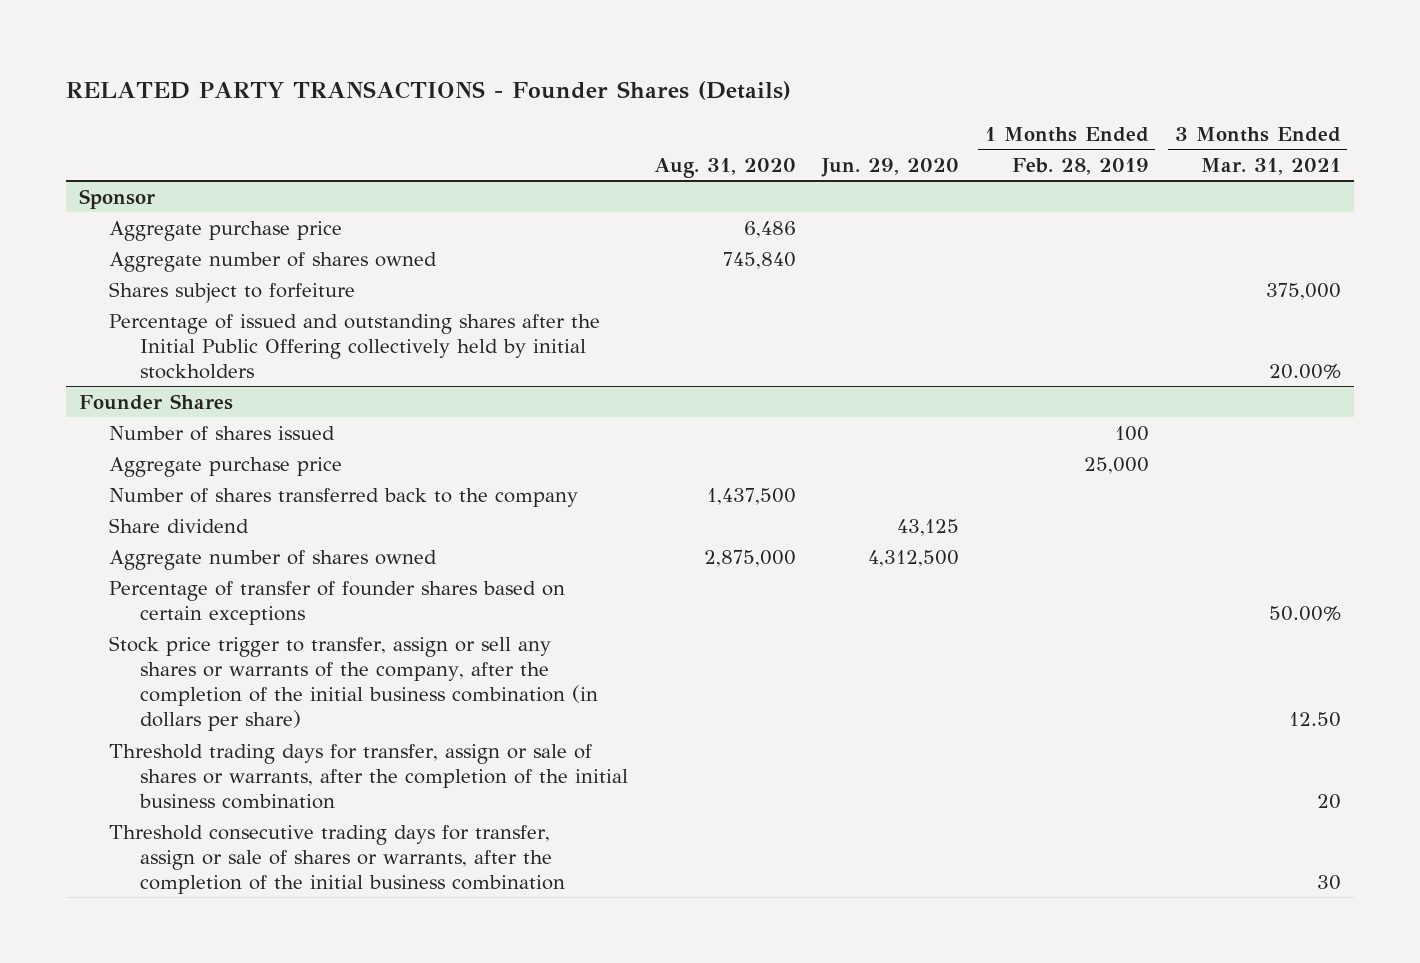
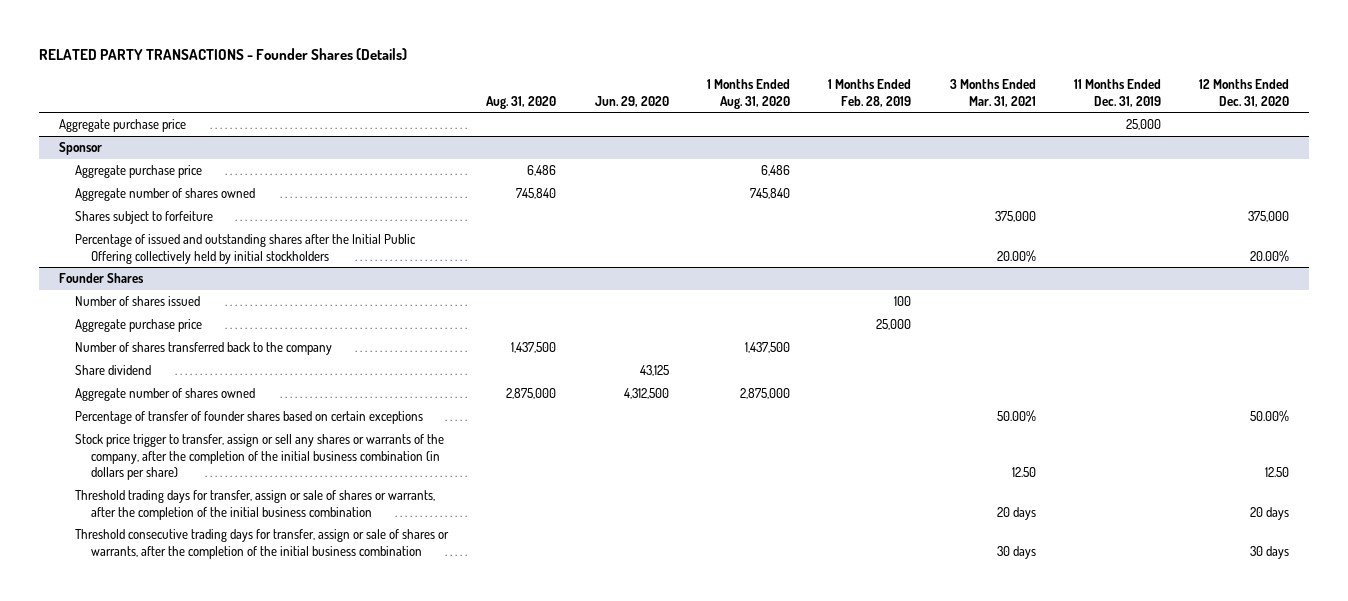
- | Aug. 31, 2020 | Jun. 29, 2020 | 1 Months Ended Feb. 28, 2019 | 3 Months Ended Mar. 31, 2021
+ | Aug. 31, 2020 | Jun. 29, 2020 | 1 Months Ended Aug. 31, 2020 | 1 Months Ended Feb. 28, 2019 | 3 Months Ended Mar. 31, 2021 | 11 Months Ended Dec. 31, 2019 | 12 Months Ended Dec. 31, 2020
+ Aggregate purchase price | | | | | | 25,000 |
@ Founder Shares
- Threshold trading days for transfer, assign or sale of shares or warrants, after the completion of the initial business combination | | | | 20
- Threshold consecutive trading days for transfer, assign or sale of shares or warrants, after the completion of the initial business combination | | | | 30
+ Threshold trading days for transfer, assign or sale of shares or warrants, after the completion of the initial business combination | | | | | 20 days | | 20 days
+ Threshold consecutive trading days for transfer, assign or sale of shares or warrants, after the completion of the initial business combination | | | | | 30 days | | 30 days

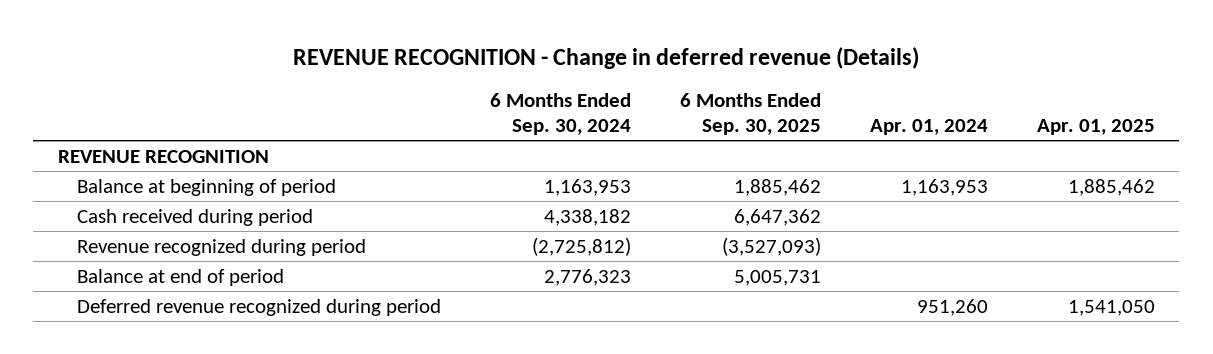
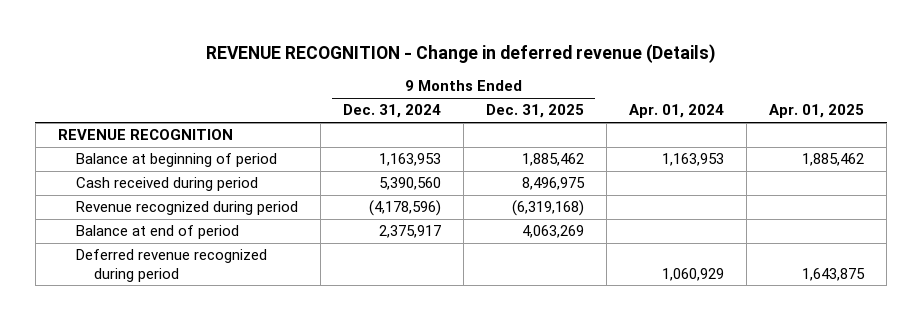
- | 6 Months Ended Sep. 30, 2024 | 6 Months Ended Sep. 30, 2025 | Apr. 01, 2024 | Apr. 01, 2025
+ | 9 Months Ended Dec. 31, 2024 | 9 Months Ended Dec. 31, 2025 | Apr. 01, 2024 | Apr. 01, 2025
- Deferred revenue recognized during period | | | 951,260 | 1,541,050
+ Deferred revenue recognized during period | | | 1,060,929 | 1,643,875

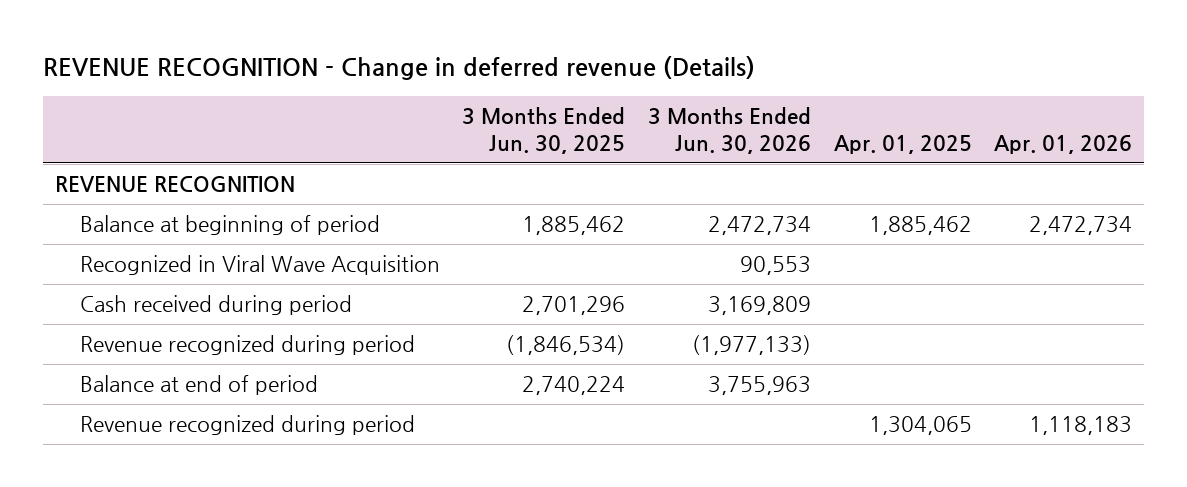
- | 9 Months Ended Dec. 31, 2024 | 9 Months Ended Dec. 31, 2025 | Apr. 01, 2024 | Apr. 01, 2025
+ | 3 Months Ended Jun. 30, 2025 | 3 Months Ended Jun. 30, 2026 | Apr. 01, 2025 | Apr. 01, 2026
+ Recognized in Viral Wave Acquisition | | 90,553 | |
- Deferred revenue recognized during period | | | 1,060,929 | 1,643,875
+ Revenue recognized during period | | | 1,304,065 | 1,118,183

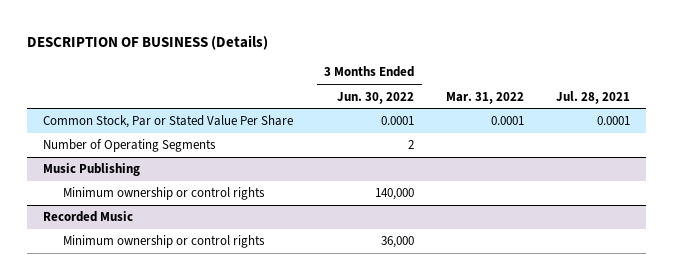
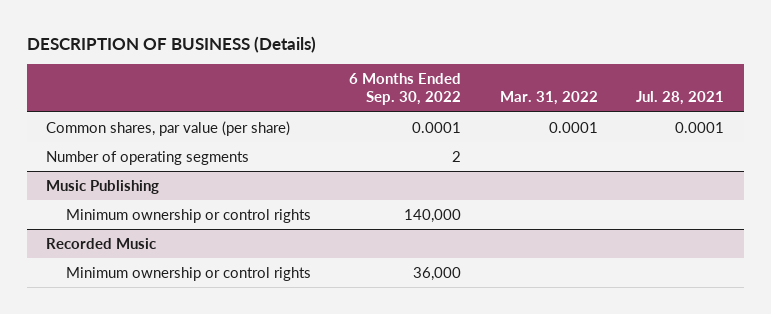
- | 3 Months Ended Jun. 30, 2022 | Mar. 31, 2022 | Jul. 28, 2021
+ | 6 Months Ended Sep. 30, 2022 | Mar. 31, 2022 | Jul. 28, 2021
- Common Stock, Par or Stated Value Per Share | 0.0001 | 0.0001 | 0.0001
- Number of Operating Segments | 2 | |
+ Common shares, par value (per share) | 0.0001 | 0.0001 | 0.0001
+ Number of operating segments | 2 | |

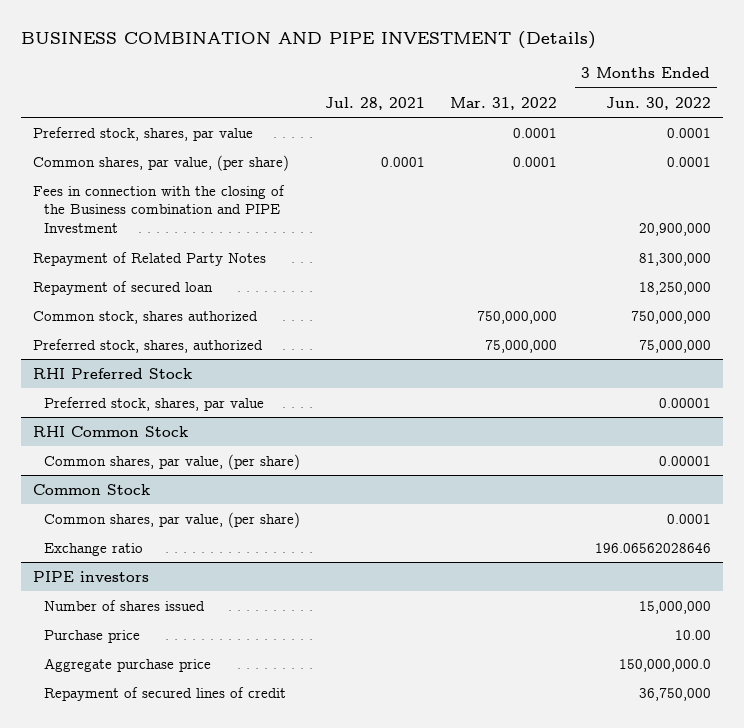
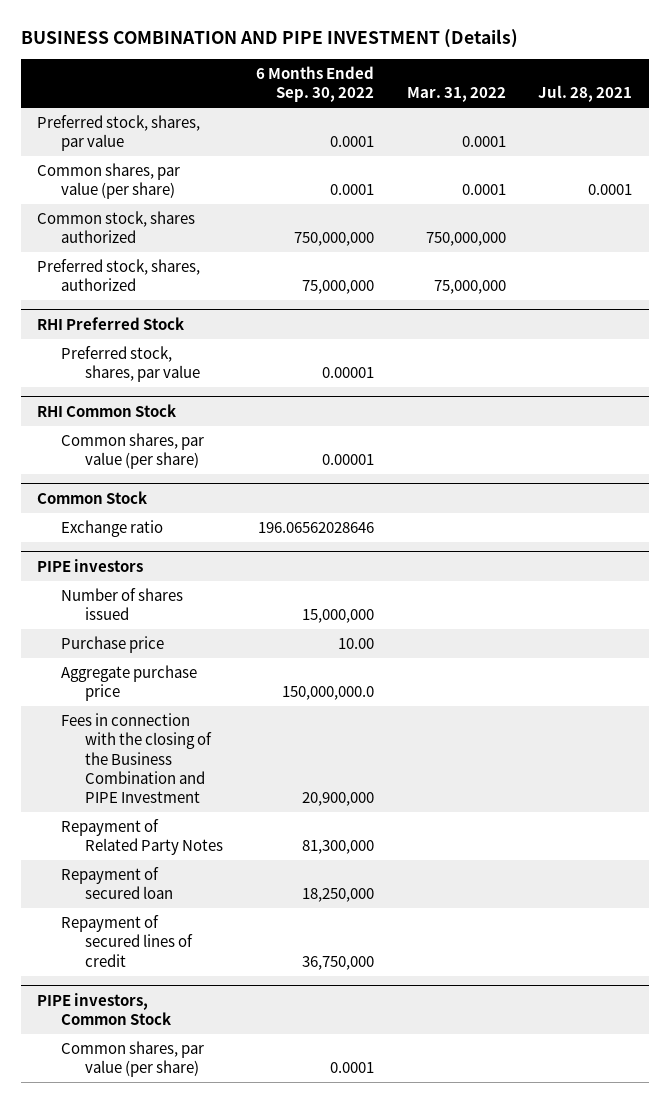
- | Jul. 28, 2021 | Mar. 31, 2022 | 3 Months Ended Jun. 30, 2022
+ | 6 Months Ended Sep. 30, 2022 | Mar. 31, 2022 | Jul. 28, 2021
- Common shares, par value, (per share) | 0.0001 | 0.0001 | 0.0001
- Fees in connection with the closing of the Business combination and PIPE Investment | | | 20,900,000
- Repayment of Related Party Notes | | | 81,300,000
- Repayment of secured loan | | | 18,250,000
+ Common shares, par value (per share) | 0.0001 | 0.0001 | 0.0001
@ RHI Common Stock
- Common shares, par value, (per share) | | | 0.00001
+ Common shares, par value (per share) | 0.00001 | |
@ Common Stock
- Common shares, par value, (per share) | | | 0.0001
@ PIPE investors
+ Fees in connection with the closing of the Business Combination and PIPE Investment | 20,900,000 | |
+ Repayment of Related Party Notes | 81,300,000 | |
+ Repayment of secured loan | 18,250,000 | |
+ PIPE investors, Common Stock
+ Common shares, par value (per share) | 0.0001 | |

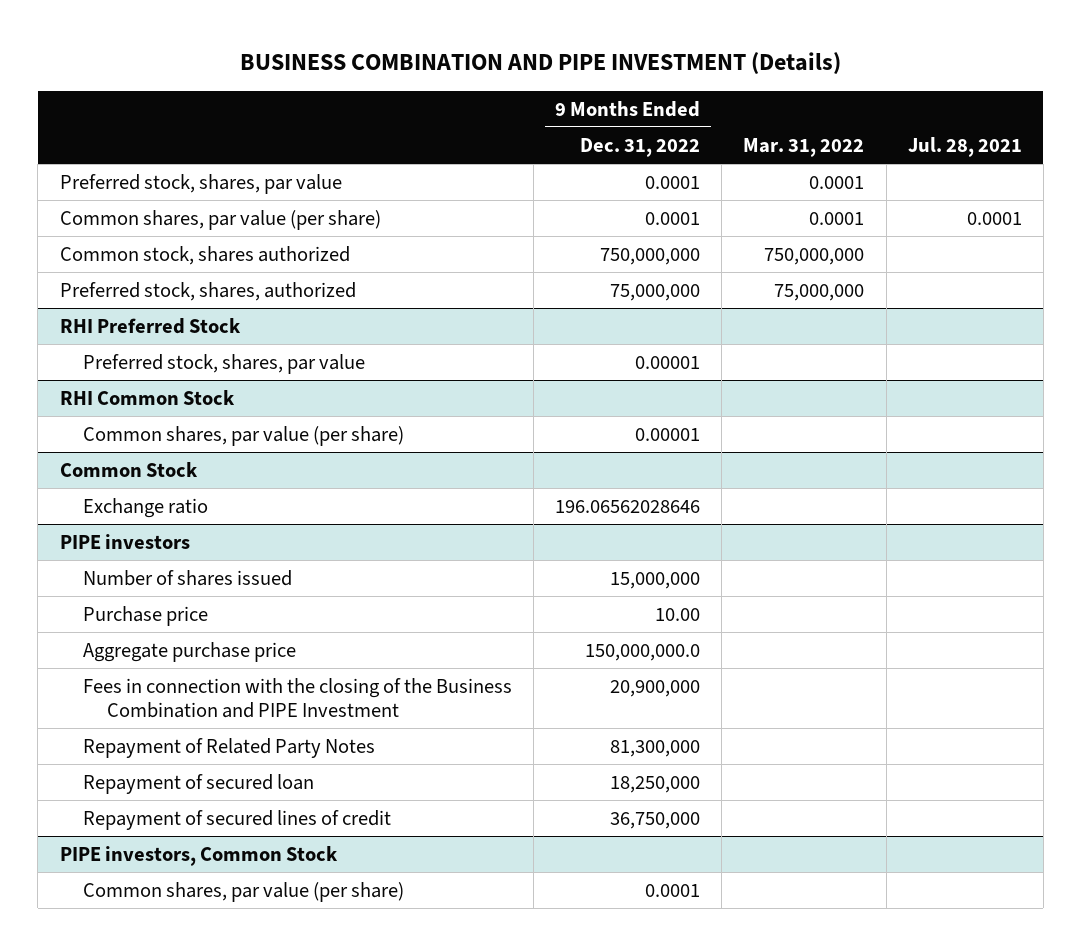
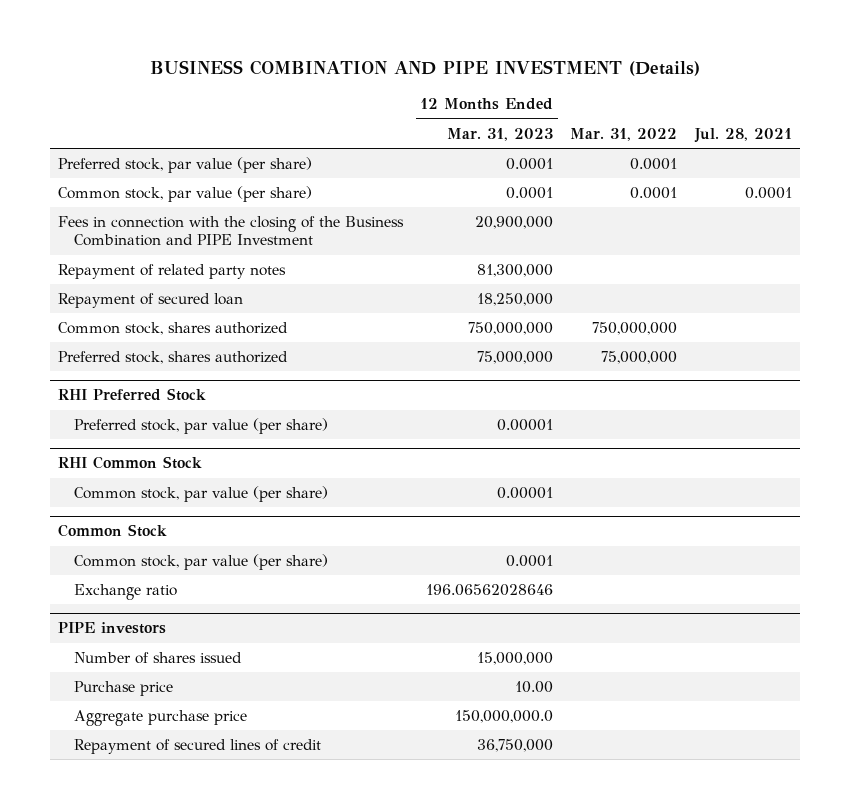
- | 9 Months Ended Dec. 31, 2022 | Mar. 31, 2022 | Jul. 28, 2021
+ | 12 Months Ended Mar. 31, 2023 | Mar. 31, 2022 | Jul. 28, 2021
- Preferred stock, shares, par value | 0.0001 | 0.0001 |
- Common shares, par value (per share) | 0.0001 | 0.0001 | 0.0001
+ Preferred stock, par value (per share) | 0.0001 | 0.0001 |
+ Common stock, par value (per share) | 0.0001 | 0.0001 | 0.0001
+ Fees in connection with the closing of the Business Combination and PIPE Investment | 20,900,000 | |
+ Repayment of related party notes | 81,300,000 | |
+ Repayment of secured loan | 18,250,000 | |
- Preferred stock, shares, authorized | 75,000,000 | 75,000,000 |
+ Preferred stock, shares authorized | 75,000,000 | 75,000,000 |
@ RHI Preferred Stock
- Preferred stock, shares, par value | 0.00001 | |
+ Preferred stock, par value (per share) | 0.00001 | |
@ RHI Common Stock
- Common shares, par value (per share) | 0.00001 | |
+ Common stock, par value (per share) | 0.00001 | |
@ Common Stock
+ Common stock, par value (per share) | 0.0001 | |
@ PIPE investors
- Fees in connection with the closing of the Business Combination and PIPE Investment | 20,900,000 | |
- Repayment of Related Party Notes | 81,300,000 | |
- Repayment of secured loan | 18,250,000 | |
- PIPE investors, Common Stock
- Common shares, par value (per share) | 0.0001 | |

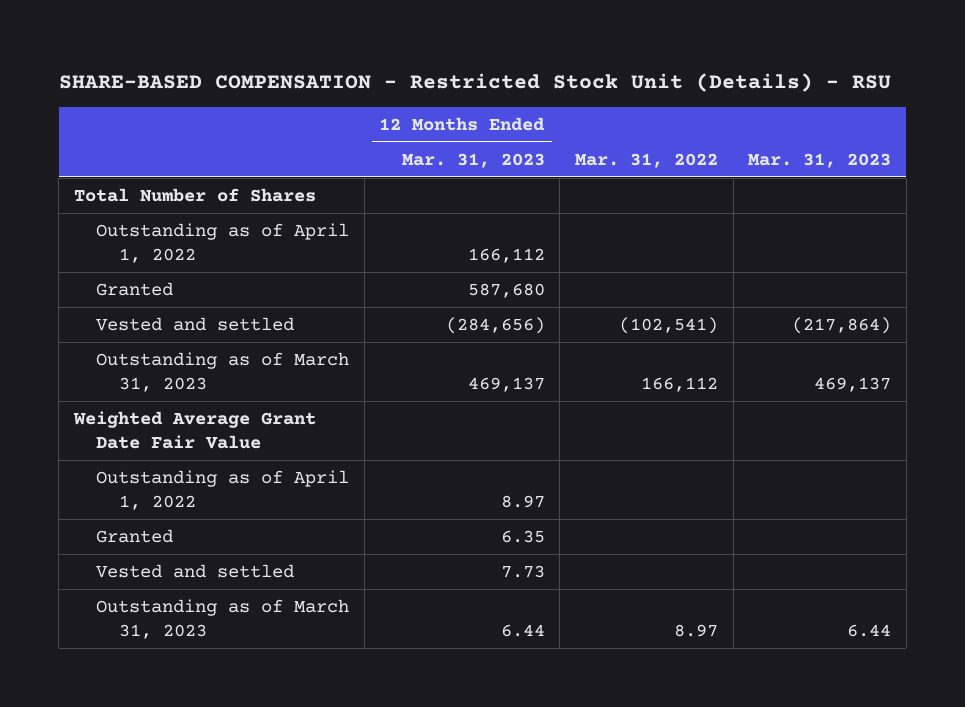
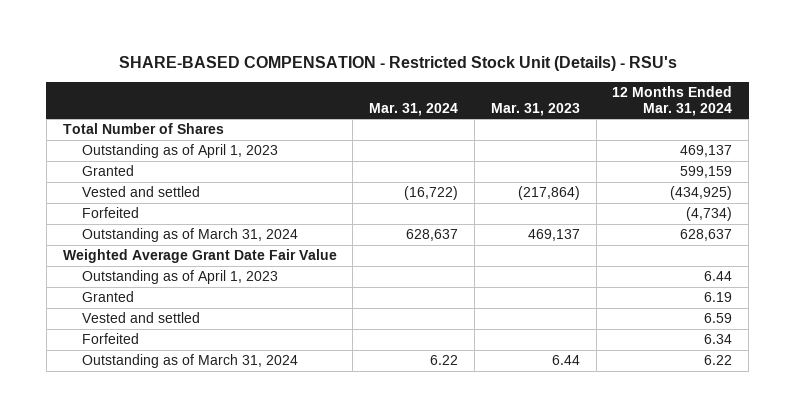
- SHARE-BASED COMPENSATION - Restricted Stock Unit (Details) - RSU
+ SHARE-BASED COMPENSATION - Restricted Stock Unit (Details) - RSU's
- | 12 Months Ended Mar. 31, 2023 | Mar. 31, 2022 | Mar. 31, 2023
+ | Mar. 31, 2024 | Mar. 31, 2023 | 12 Months Ended Mar. 31, 2024
- Outstanding as of April 1, 2022 | 166,112 | |
+ Outstanding as of April 1, 2023 | | | 469,137
- Outstanding as of March 31, 2023 | 469,137 | 166,112 | 469,137
+ Forfeited | | | (4,734)
+ Outstanding as of March 31, 2024 | 628,637 | 469,137 | 628,637
- Outstanding as of April 1, 2022 | 8.97 | |
+ Outstanding as of April 1, 2023 | | | 6.44
- Outstanding as of March 31, 2023 | 6.44 | 8.97 | 6.44
+ Forfeited | | | 6.34
+ Outstanding as of March 31, 2024 | 6.22 | 6.44 | 6.22

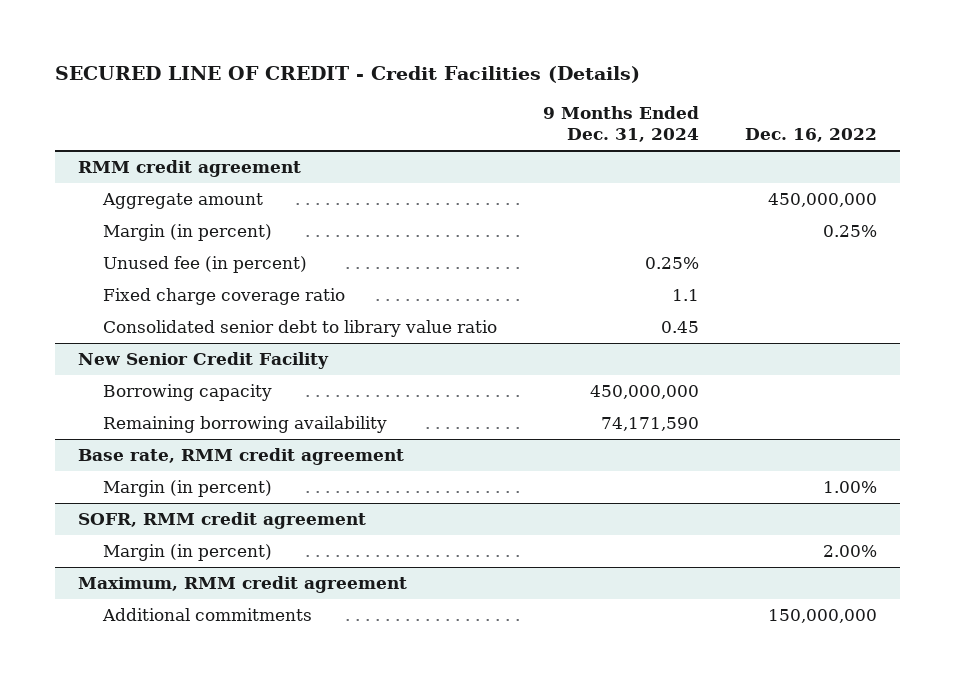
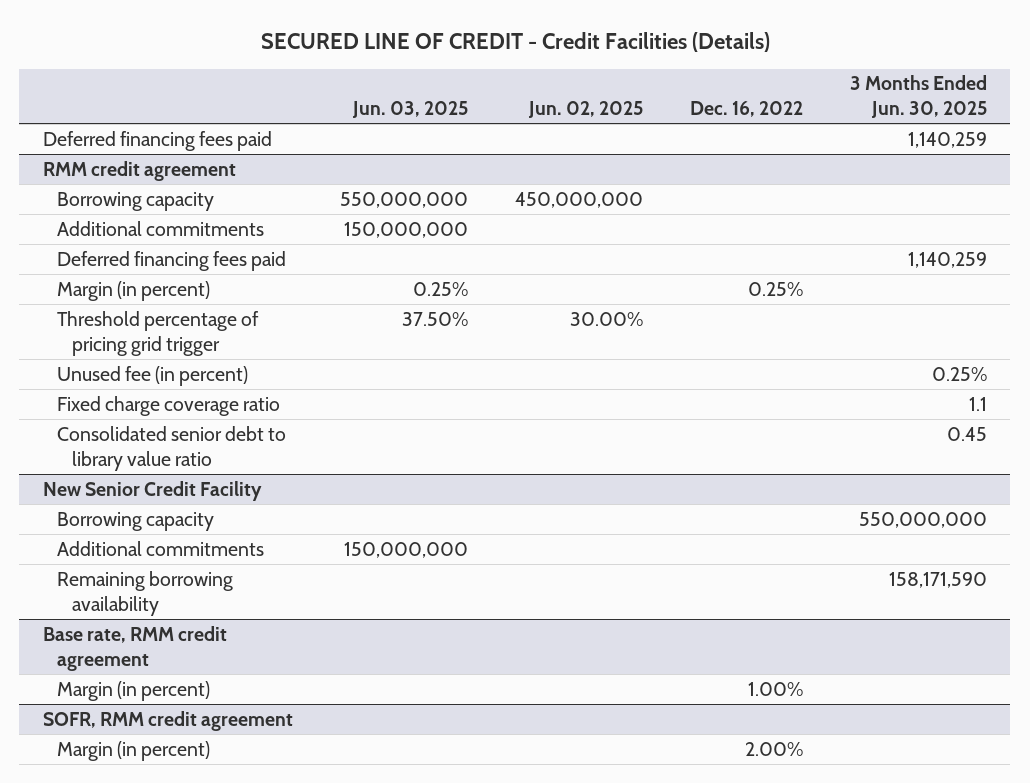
- | 9 Months Ended Dec. 31, 2024 | Dec. 16, 2022
+ | Jun. 03, 2025 | Jun. 02, 2025 | Dec. 16, 2022 | 3 Months Ended Jun. 30, 2025
+ Deferred financing fees paid | | | | 1,140,259
@ RMM credit agreement
- Aggregate amount | | 450,000,000
+ Borrowing capacity | 550,000,000 | 450,000,000 | |
+ Additional commitments | 150,000,000 | | |
+ Deferred financing fees paid | | | | 1,140,259
+ Threshold percentage of pricing grid trigger | 37.50% | 30.00% | |
@ New Senior Credit Facility
+ Additional commitments | 150,000,000 | | |
- Maximum, RMM credit agreement
- Additional commitments | | 150,000,000

